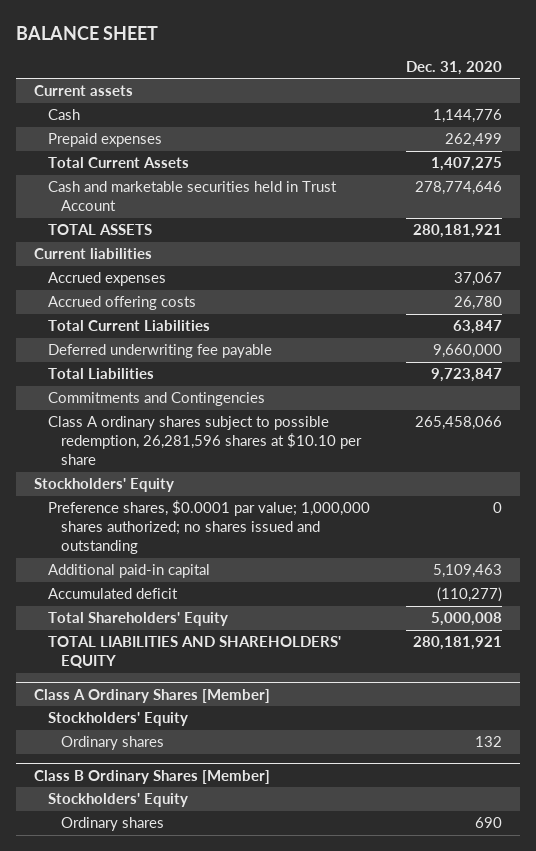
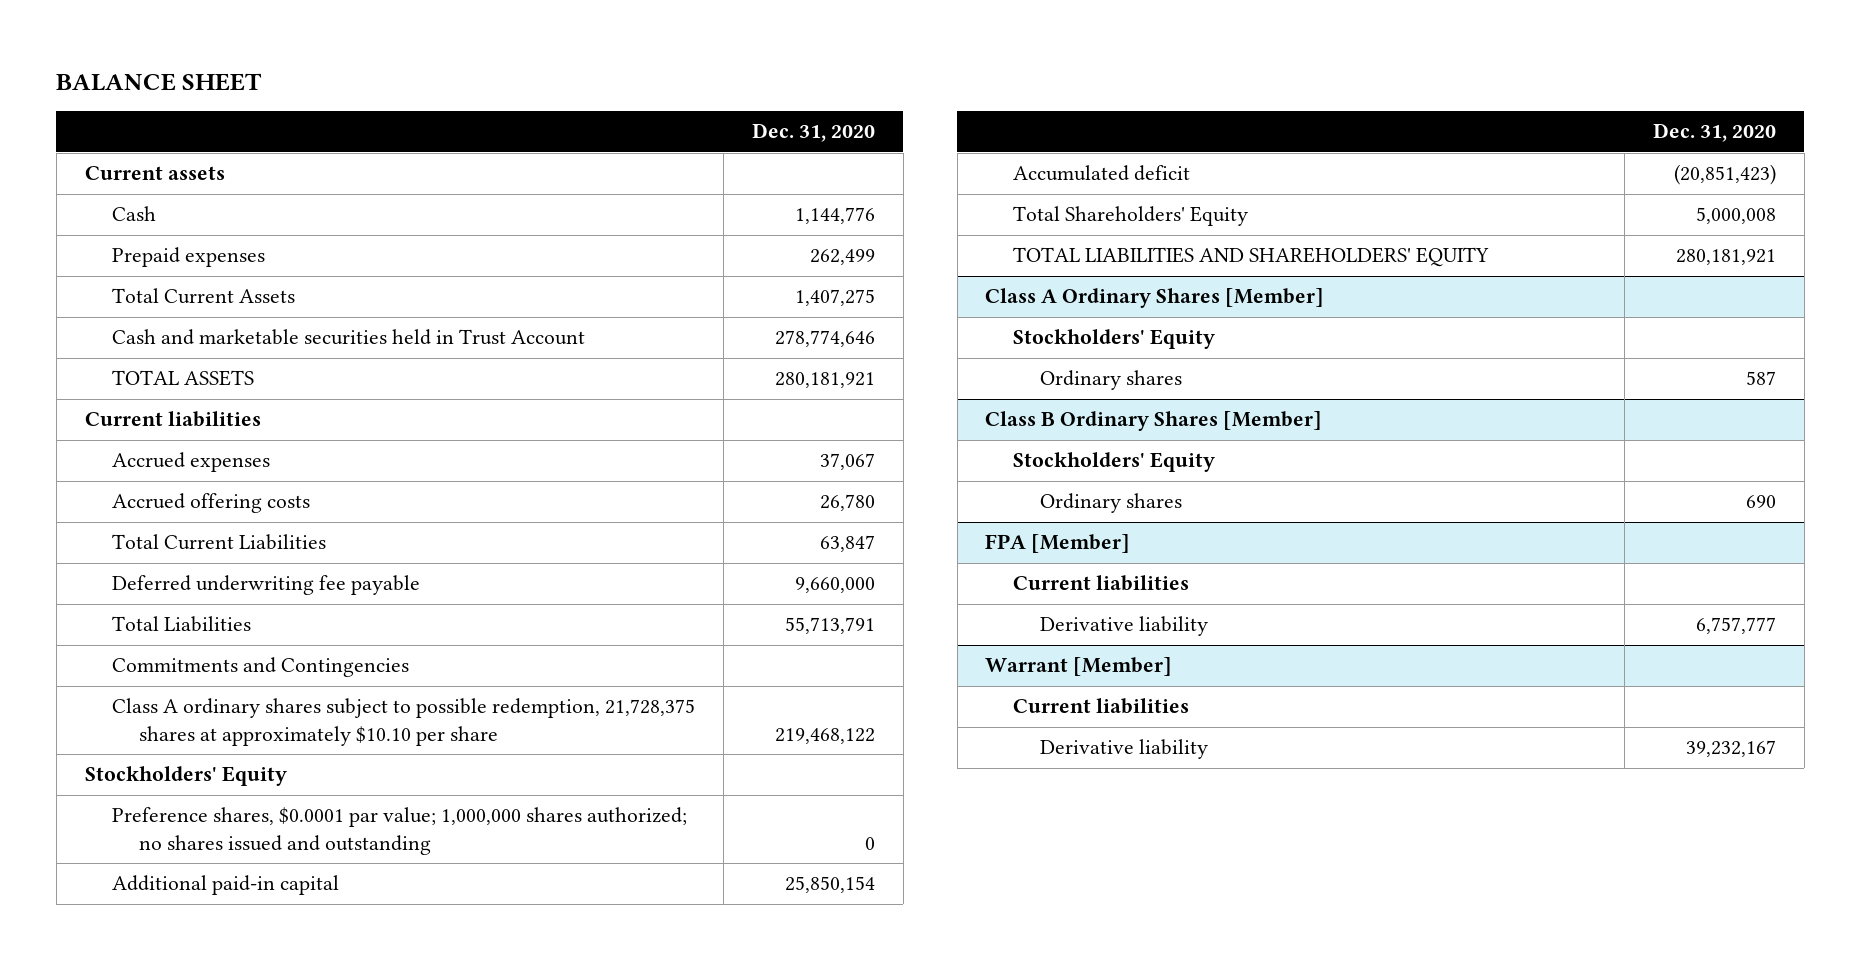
- Total Liabilities | 9,723,847
+ Total Liabilities | 55,713,791
- Class A ordinary shares subject to possible redemption, 26,281,596 shares at $10.10 per share | 265,458,066
+ Class A ordinary shares subject to possible redemption, 21,728,375 shares at approximately $10.10 per share | 219,468,122
- Additional paid-in capital | 5,109,463
- Accumulated deficit | (110,277)
+ Additional paid-in capital | 25,850,154
+ Accumulated deficit | (20,851,423)
@ Class A Ordinary Shares [Member]
- Ordinary shares | 132
+ Ordinary shares | 587
+ FPA [Member]
+ Current liabilities
+ Derivative liability | 6,757,777
+ Warrant [Member]
+ Current liabilities
+ Derivative liability | 39,232,167

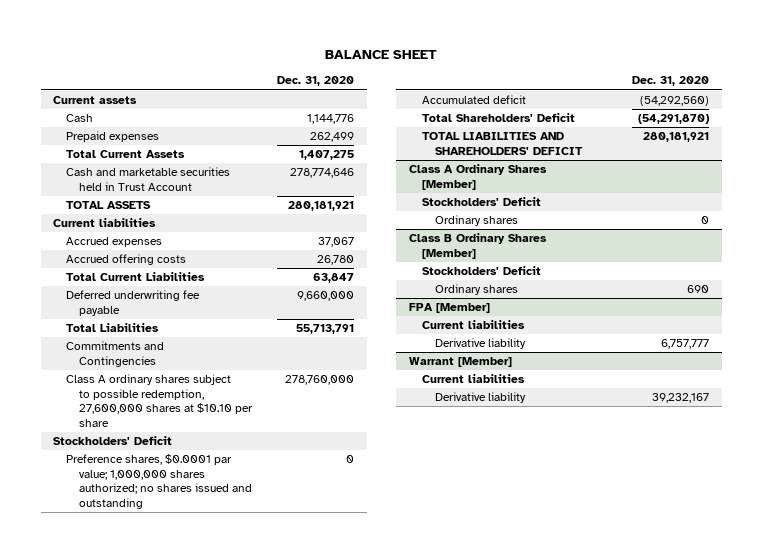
- Class A ordinary shares subject to possible redemption, 21,728,375 shares at approximately $10.10 per share | 219,468,122
- Stockholders' Equity
+ Class A ordinary shares subject to possible redemption, 27,600,000 shares at $10.10 per share | 278,760,000
+ Stockholders' Deficit
- Additional paid-in capital | 25,850,154
- Accumulated deficit | (20,851,423)
- Total Shareholders' Equity | 5,000,008
- TOTAL LIABILITIES AND SHAREHOLDERS' EQUITY | 280,181,921
+ Accumulated deficit | (54,292,560)
+ Total Shareholders' Deficit | (54,291,870)
+ TOTAL LIABILITIES AND SHAREHOLDERS' DEFICIT | 280,181,921
@ Class A Ordinary Shares [Member]
- Stockholders' Equity
- Ordinary shares | 587
+ Stockholders' Deficit
+ Ordinary shares | 0
@ Class B Ordinary Shares [Member]
- Stockholders' Equity
+ Stockholders' Deficit

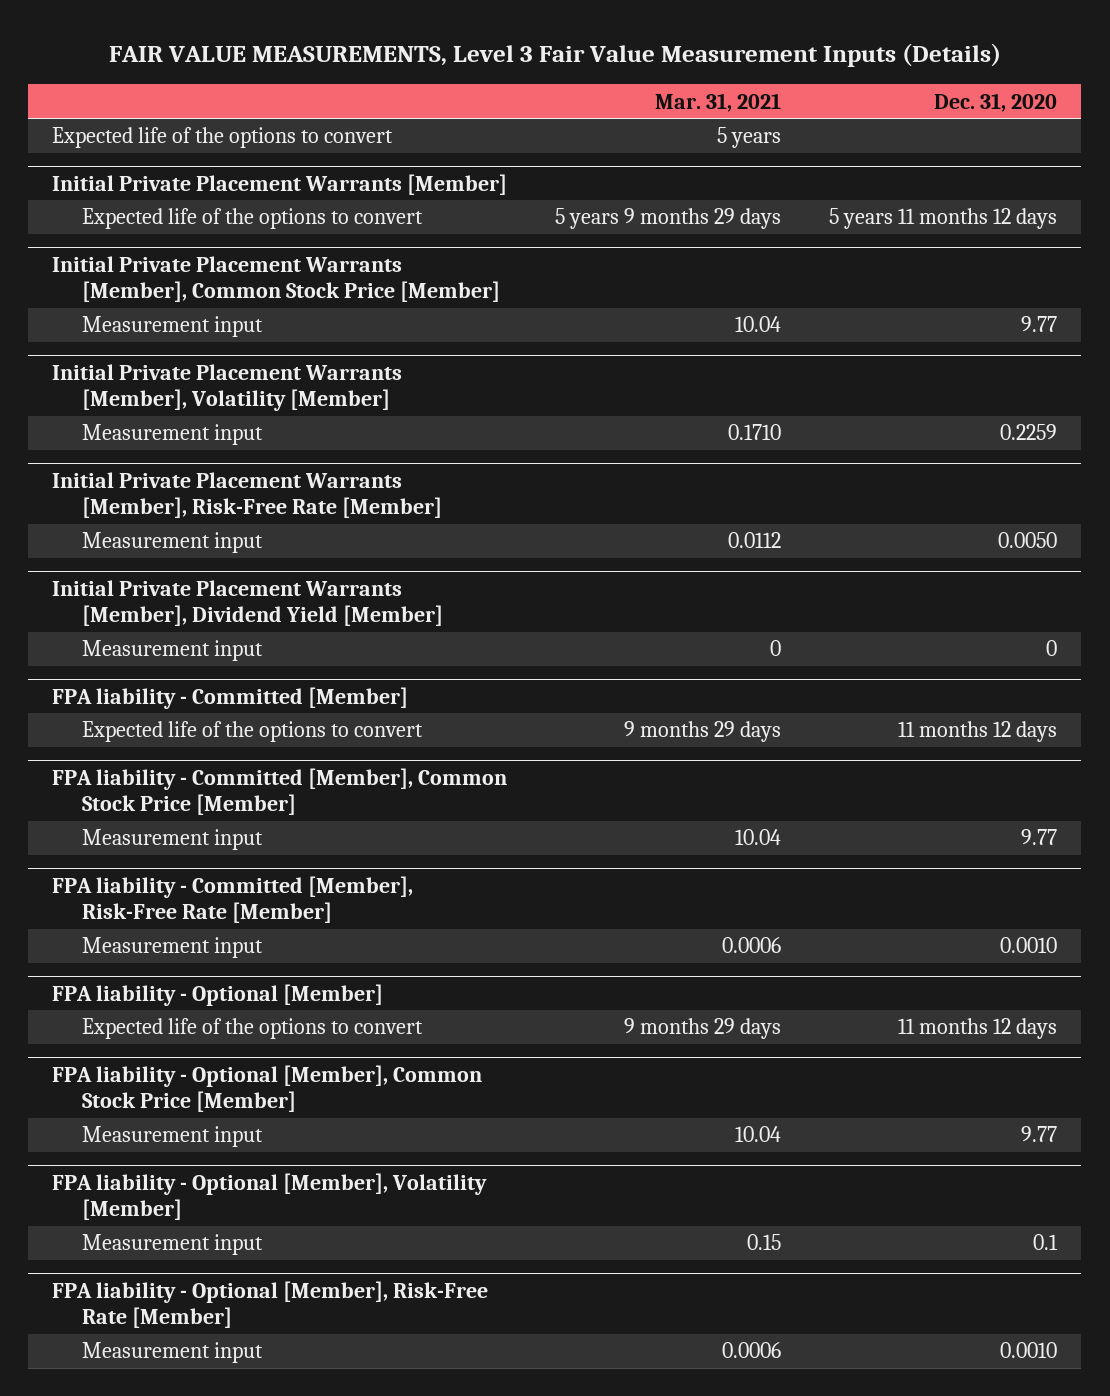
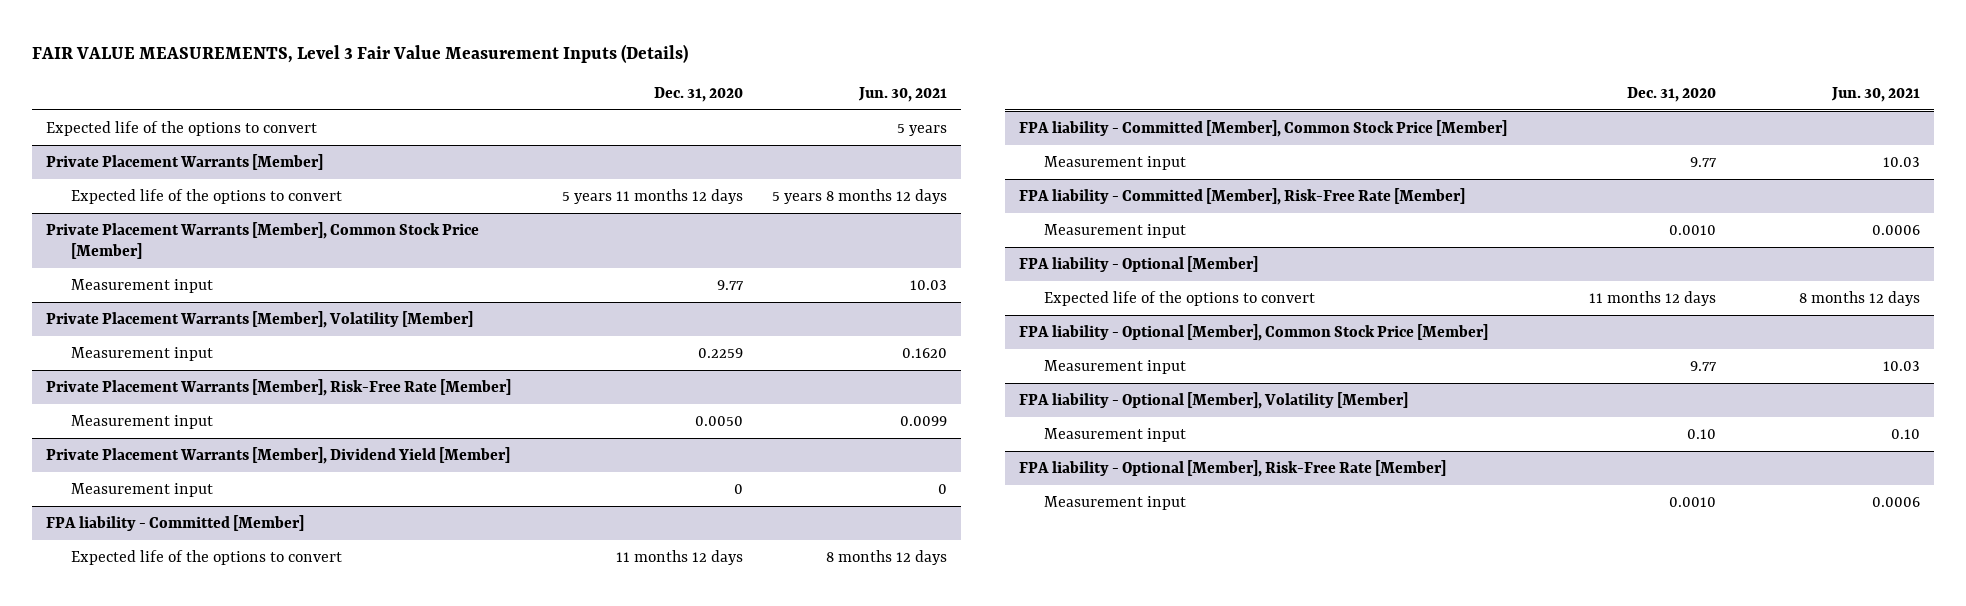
- | Mar. 31, 2021 | Dec. 31, 2020
+ | Dec. 31, 2020 | Jun. 30, 2021
- Initial Private Placement Warrants [Member]
+ Private Placement Warrants [Member]
- Initial Private Placement Warrants [Member], Common Stock Price [Member]
+ Private Placement Warrants [Member], Common Stock Price [Member]
- Initial Private Placement Warrants [Member], Volatility [Member]
+ Private Placement Warrants [Member], Volatility [Member]
- Initial Private Placement Warrants [Member], Risk-Free Rate [Member]
+ Private Placement Warrants [Member], Risk-Free Rate [Member]
- Initial Private Placement Warrants [Member], Dividend Yield [Member]
+ Private Placement Warrants [Member], Dividend Yield [Member]
@ FPA liability - Optional [Member], Volatility [Member]
- Measurement input | 0.15 | 0.1
+ Measurement input | 0.10 | 0.10

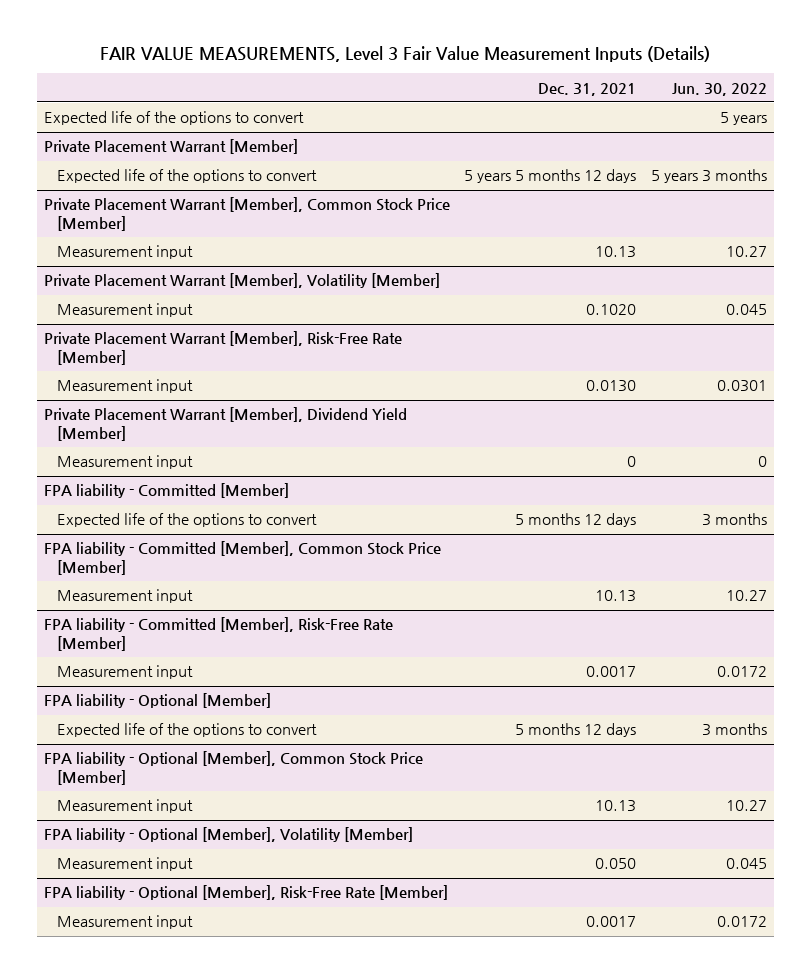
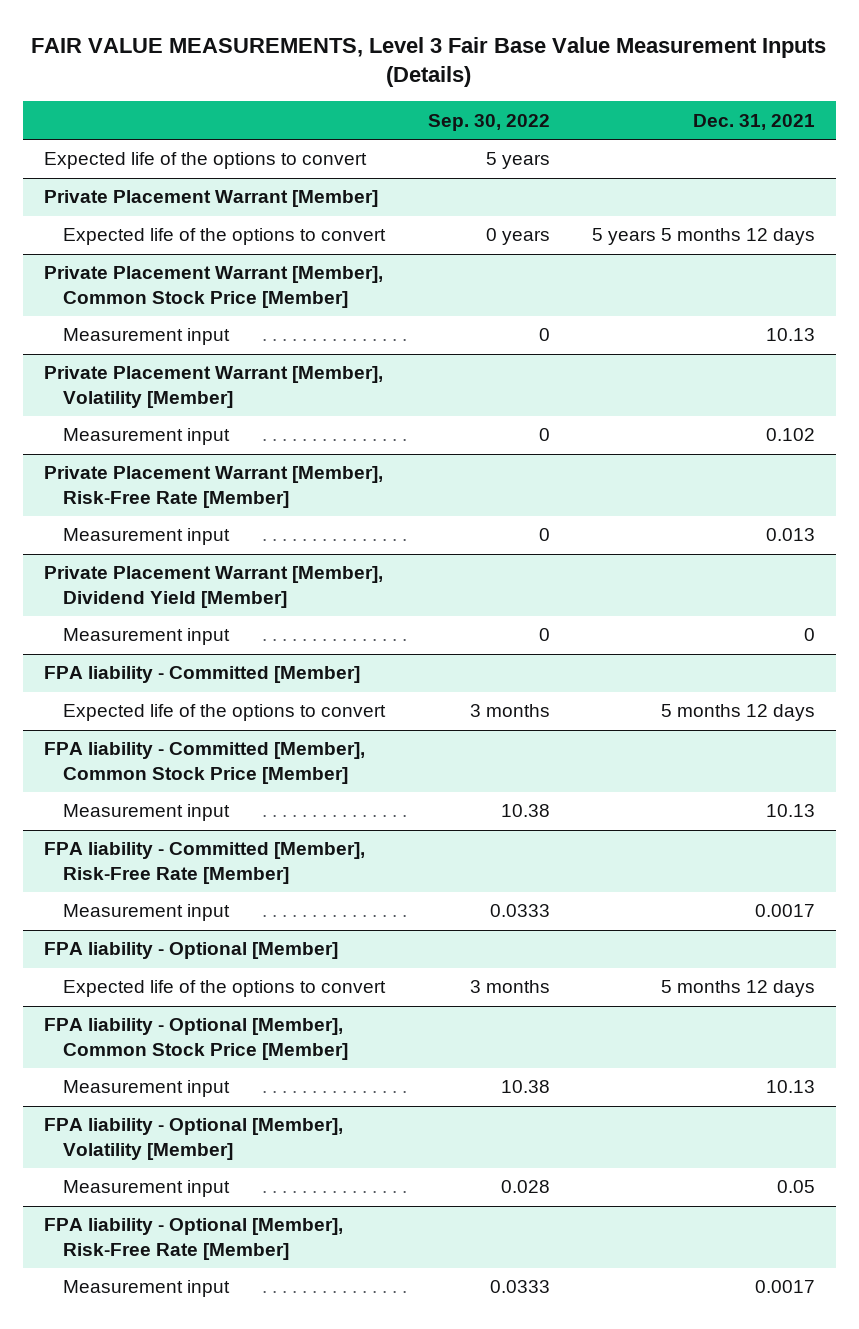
- FAIR VALUE MEASUREMENTS, Level 3 Fair Value Measurement Inputs (Details)
+ FAIR VALUE MEASUREMENTS, Level 3 Fair Base Value Measurement Inputs (Details)
- | Dec. 31, 2021 | Jun. 30, 2022
+ | Sep. 30, 2022 | Dec. 31, 2021
@ Private Placement Warrant [Member], Volatility [Member]
- Measurement input | 0.1020 | 0.045
+ Measurement input | 0 | 0.102
@ Private Placement Warrant [Member], Risk-Free Rate [Member]
- Measurement input | 0.0130 | 0.0301
+ Measurement input | 0 | 0.013
@ FPA liability - Optional [Member], Volatility [Member]
- Measurement input | 0.050 | 0.045
+ Measurement input | 0.028 | 0.05

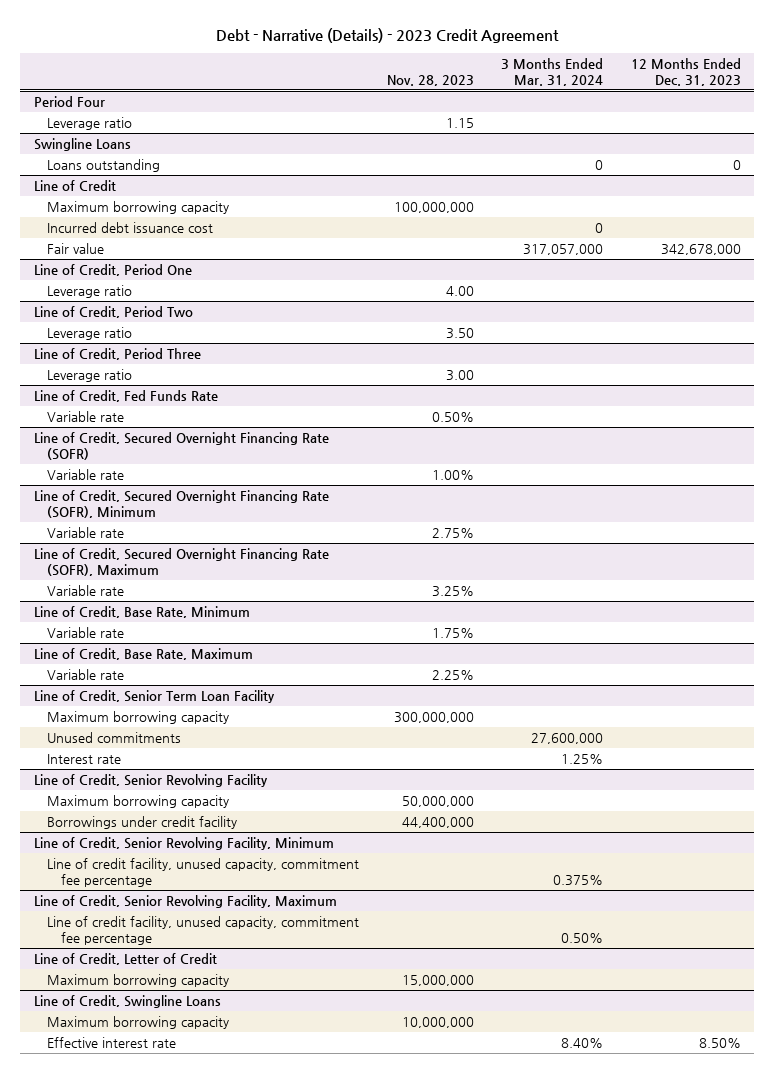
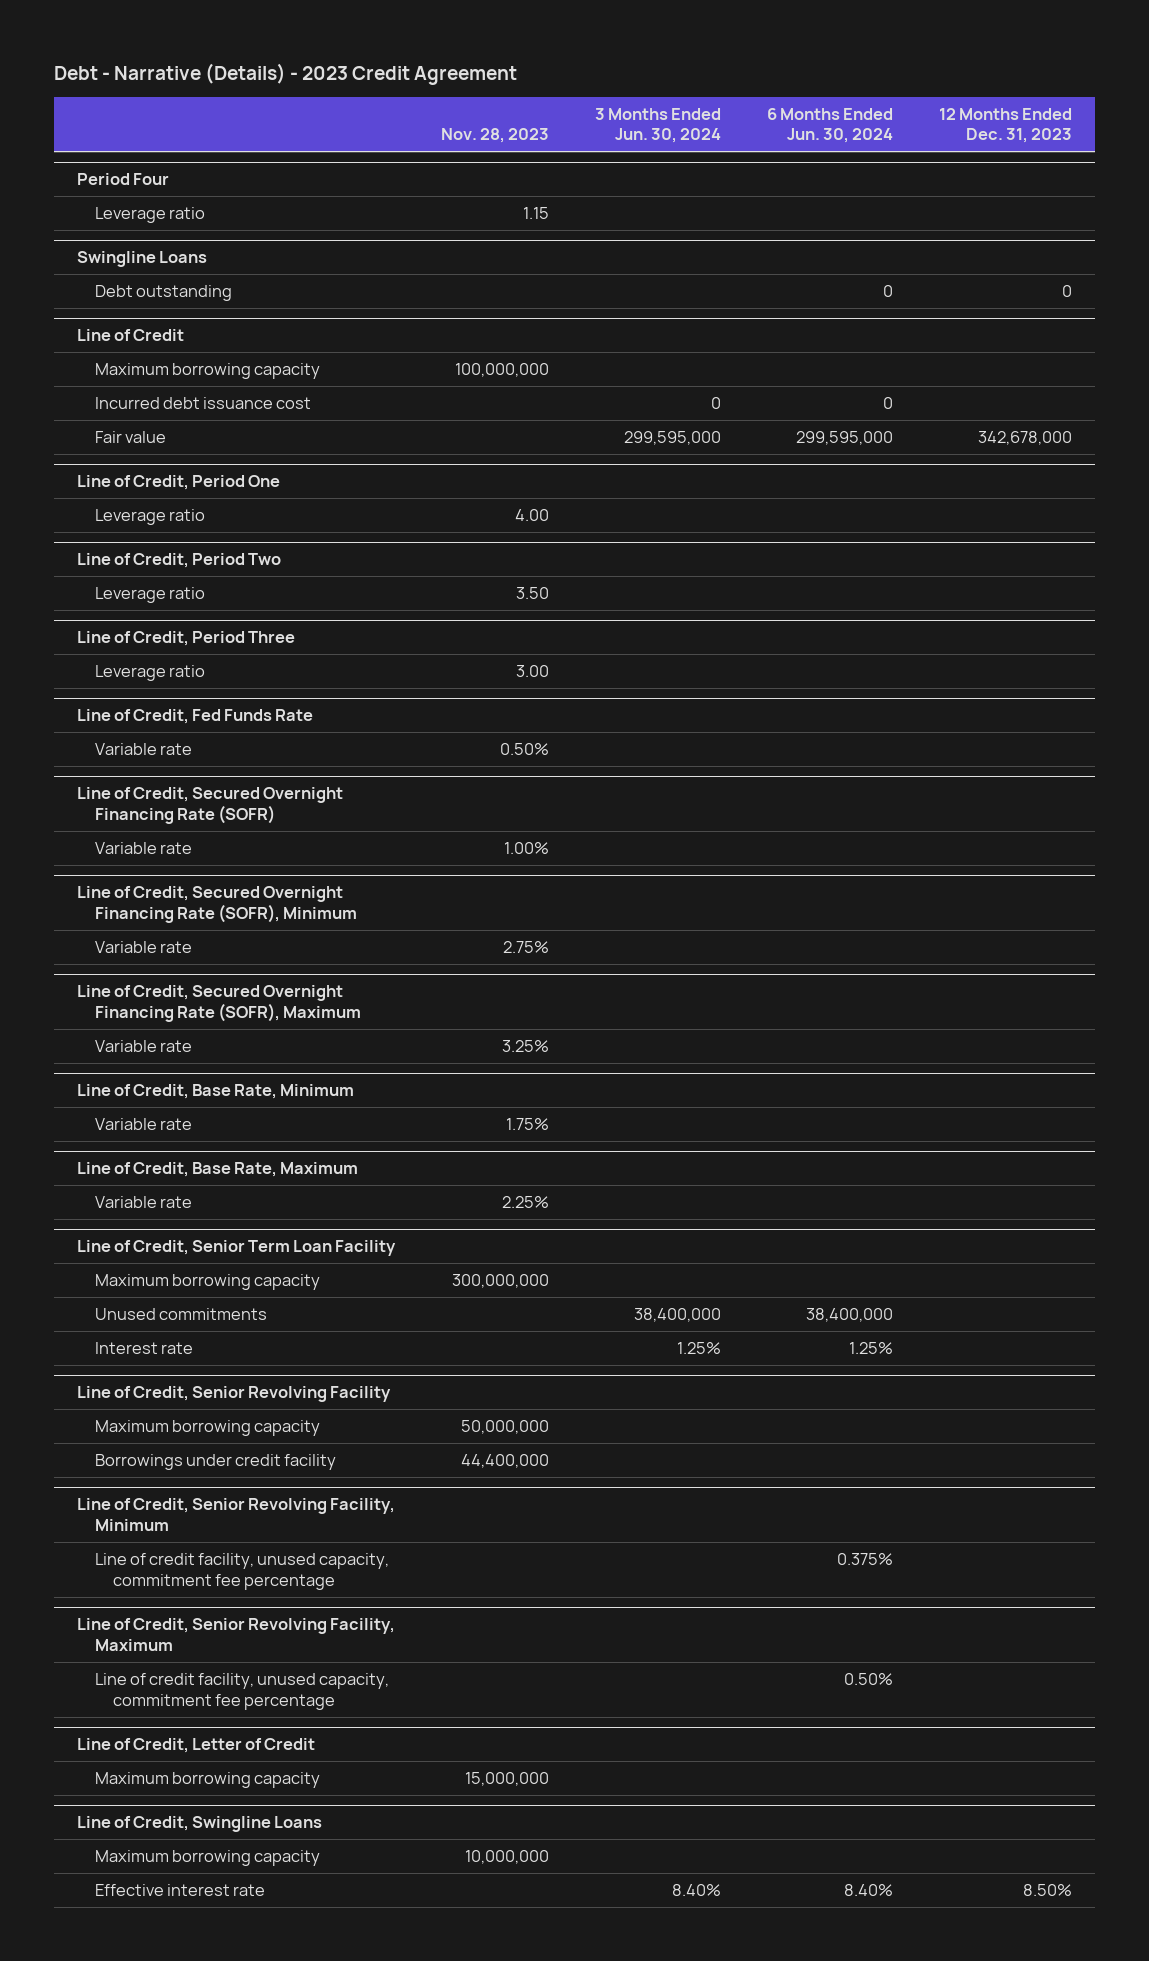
- | Nov. 28, 2023 | 3 Months Ended Mar. 31, 2024 | 12 Months Ended Dec. 31, 2023
+ | Nov. 28, 2023 | 3 Months Ended Jun. 30, 2024 | 6 Months Ended Jun. 30, 2024 | 12 Months Ended Dec. 31, 2023
@ Swingline Loans
- Loans outstanding | | 0 | 0
+ Debt outstanding | | | 0 | 0

